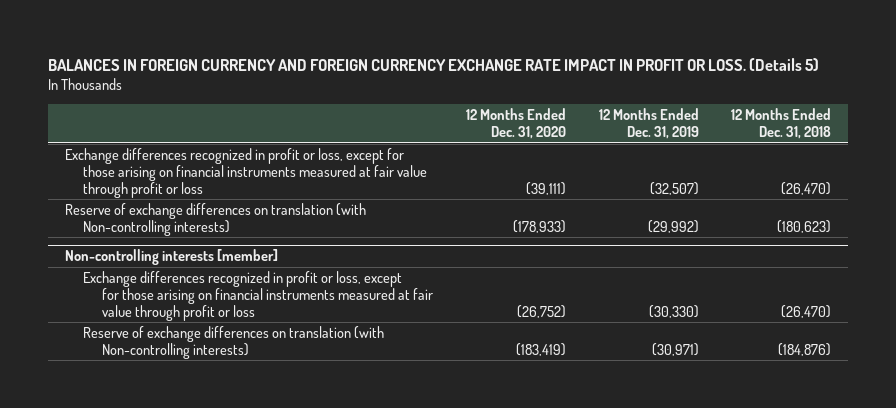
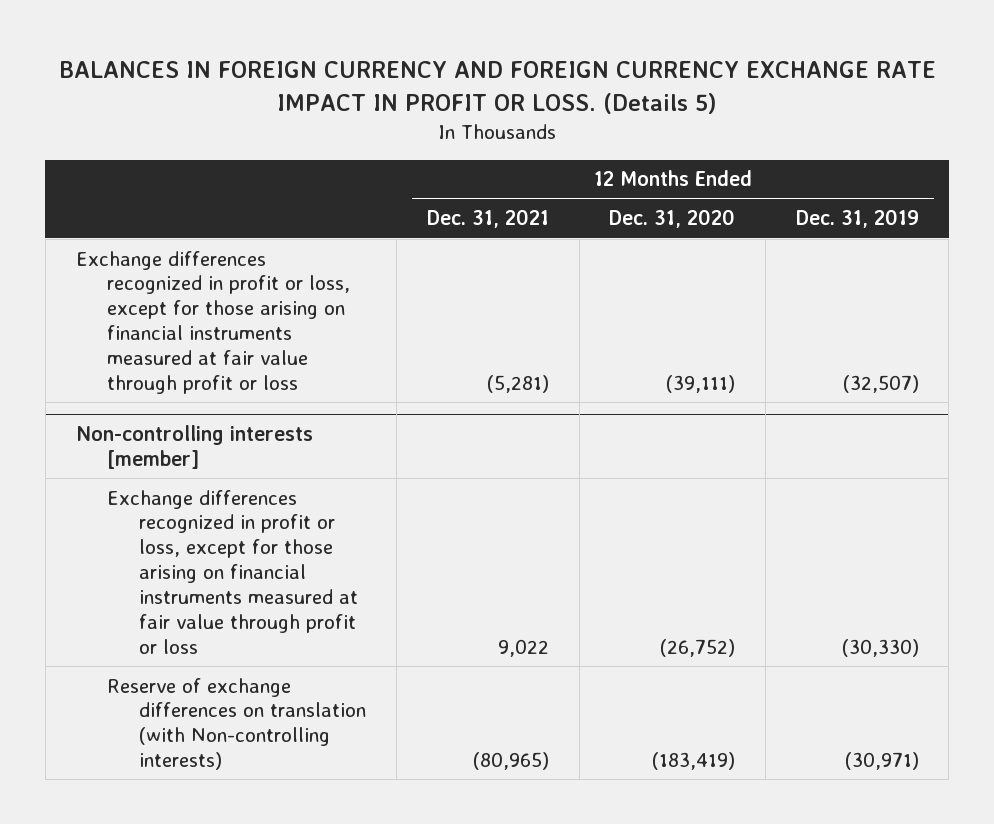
- | 12 Months Ended Dec. 31, 2020 | 12 Months Ended Dec. 31, 2019 | 12 Months Ended Dec. 31, 2018
+ | 12 Months Ended Dec. 31, 2021 | 12 Months Ended Dec. 31, 2020 | 12 Months Ended Dec. 31, 2019
- Reserve of exchange differences on translation (with Non-controlling interests) | (178,933) | (29,992) | (180,623)

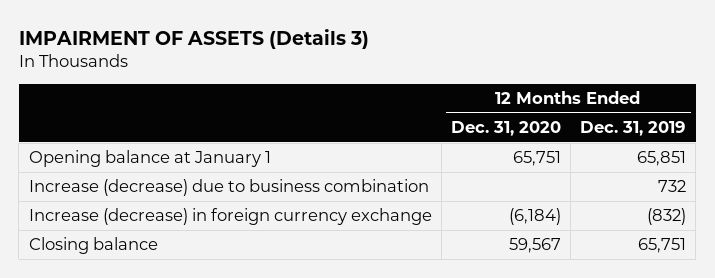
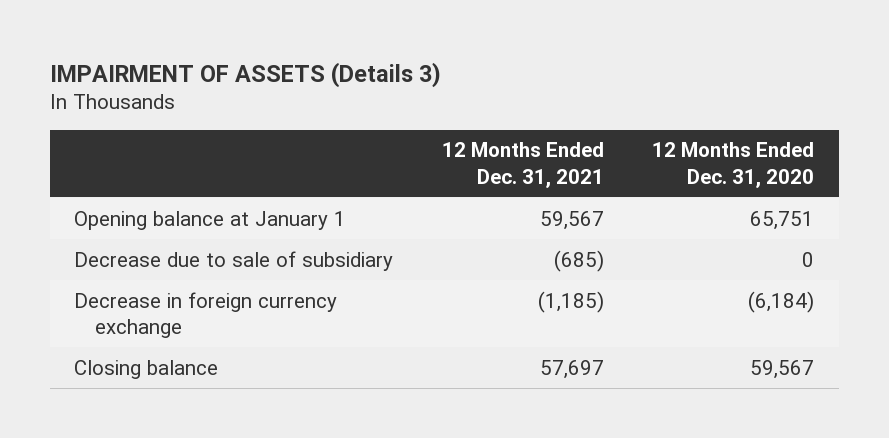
- | 12 Months Ended Dec. 31, 2020 | 12 Months Ended Dec. 31, 2019
+ | 12 Months Ended Dec. 31, 2021 | 12 Months Ended Dec. 31, 2020
- Increase (decrease) due to business combination | | 732
- Increase (decrease) in foreign currency exchange | (6,184) | (832)
+ Decrease due to sale of subsidiary | (685) | 0
+ Decrease in foreign currency exchange | (1,185) | (6,184)

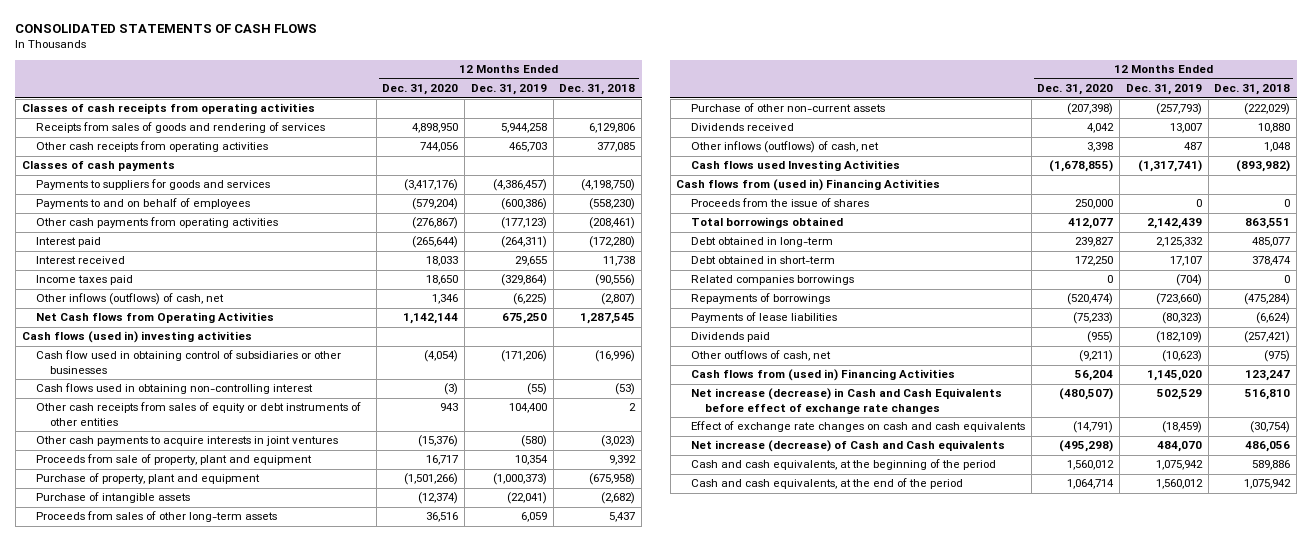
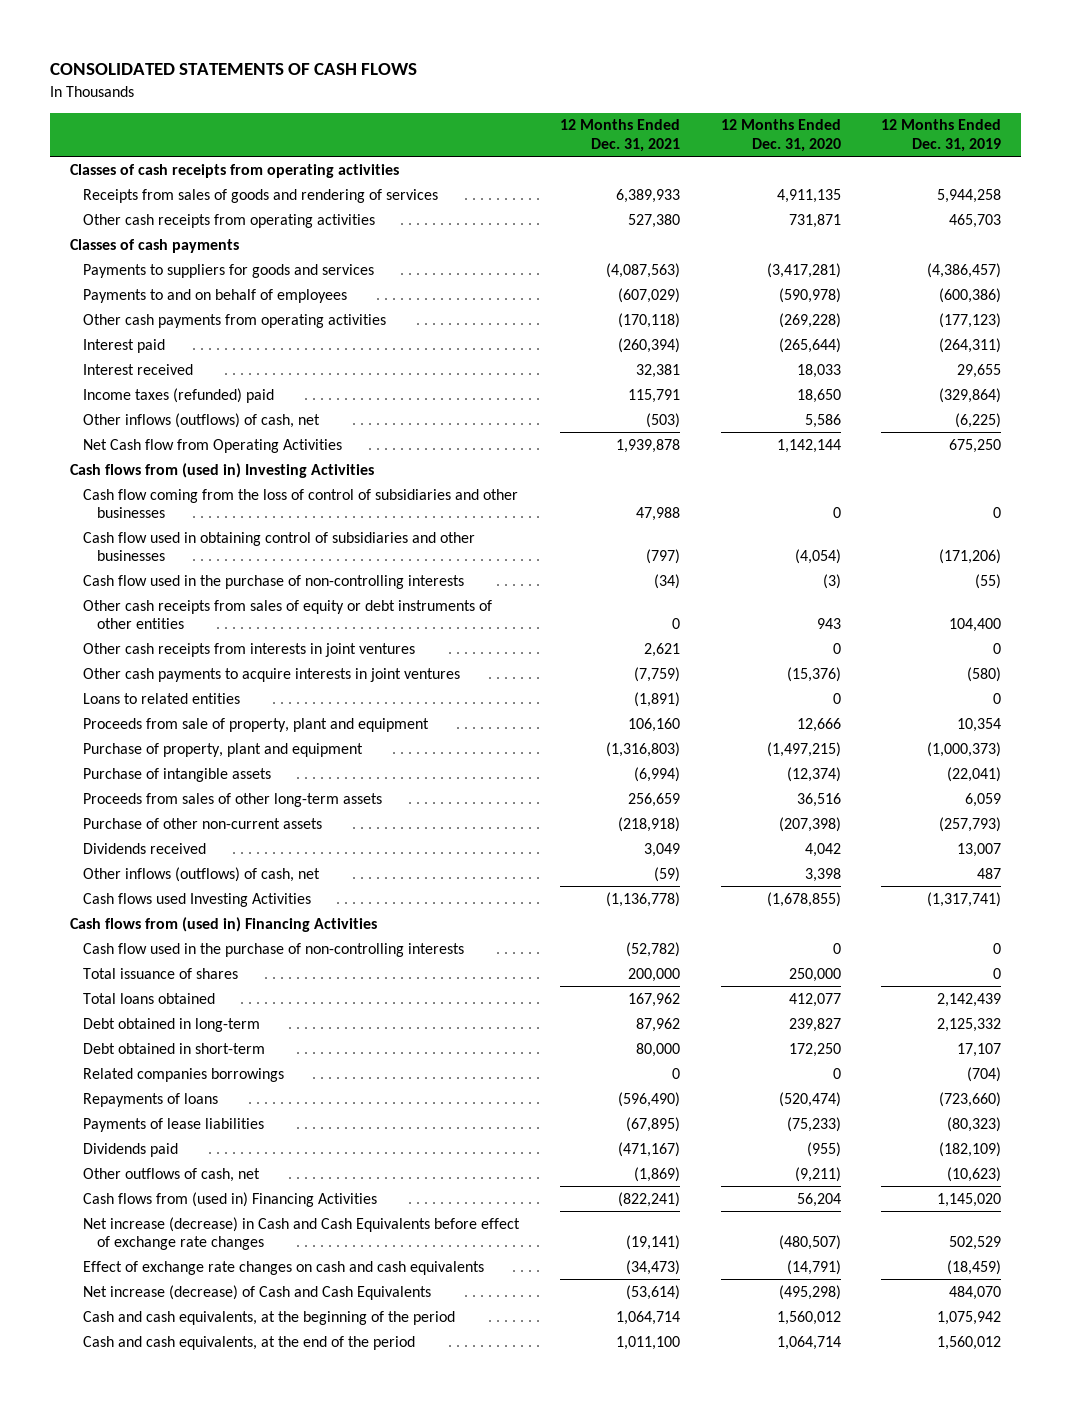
- | 12 Months Ended Dec. 31, 2020 | 12 Months Ended Dec. 31, 2019 | 12 Months Ended Dec. 31, 2018
+ | 12 Months Ended Dec. 31, 2021 | 12 Months Ended Dec. 31, 2020 | 12 Months Ended Dec. 31, 2019
- Receipts from sales of goods and rendering of services | 4,898,950 | 5,944,258 | 6,129,806
- Other cash receipts from operating activities | 744,056 | 465,703 | 377,085
+ Receipts from sales of goods and rendering of services | 6,389,933 | 4,911,135 | 5,944,258
+ Other cash receipts from operating activities | 527,380 | 731,871 | 465,703
- Payments to suppliers for goods and services | (3,417,176) | (4,386,457) | (4,198,750)
- Payments to and on behalf of employees | (579,204) | (600,386) | (558,230)
- Other cash payments from operating activities | (276,867) | (177,123) | (208,461)
+ Payments to suppliers for goods and services | (4,087,563) | (3,417,281) | (4,386,457)
+ Payments to and on behalf of employees | (607,029) | (590,978) | (600,386)
+ Other cash payments from operating activities | (170,118) | (269,228) | (177,123)
- Income taxes paid | 18,650 | (329,864) | (90,556)
- Other inflows (outflows) of cash, net | 1,346 | (6,225) | (2,807)
- Net Cash flows from Operating Activities | 1,142,144 | 675,250 | 1,287,545
- Cash flows (used in) investing activities
- Cash flow used in obtaining control of subsidiaries or other businesses | (4,054) | (171,206) | (16,996)
- Cash flows used in obtaining non-controlling interest | (3) | (55) | (53)
+ Income taxes (refunded) paid | 115,791 | 18,650 | (329,864)
+ Other inflows (outflows) of cash, net | (503) | 5,586 | (6,225)
+ Net Cash flow from Operating Activities | 1,939,878 | 1,142,144 | 675,250
+ Cash flows from (used in) Investing Activities
+ Cash flow coming from the loss of control of subsidiaries and other businesses | 47,988 | 0 | 0
+ Cash flow used in obtaining control of subsidiaries and other businesses | (797) | (4,054) | (171,206)
+ Cash flow used in the purchase of non-controlling interests | (34) | (3) | (55)
+ Other cash receipts from interests in joint ventures | 2,621 | 0 | 0
- Proceeds from sale of property, plant and equipment | 16,717 | 10,354 | 9,392
- Purchase of property, plant and equipment | (1,501,266) | (1,000,373) | (675,958)
+ Loans to related entities | (1,891) | 0 | 0
+ Proceeds from sale of property, plant and equipment | 106,160 | 12,666 | 10,354
+ Purchase of property, plant and equipment | (1,316,803) | (1,497,215) | (1,000,373)
- Proceeds from the issue of shares | 250,000 | 0 | 0
- Total borrowings obtained | 412,077 | 2,142,439 | 863,551
+ Cash flow used in the purchase of non-controlling interests | (52,782) | 0 | 0
+ Total issuance of shares | 200,000 | 250,000 | 0
+ Total loans obtained | 167,962 | 412,077 | 2,142,439
- Repayments of borrowings | (520,474) | (723,660) | (475,284)
+ Repayments of loans | (596,490) | (520,474) | (723,660)
- Net increase (decrease) of Cash and Cash equivalents | (495,298) | 484,070 | 486,056
+ Net increase (decrease) of Cash and Cash Equivalents | (53,614) | (495,298) | 484,070

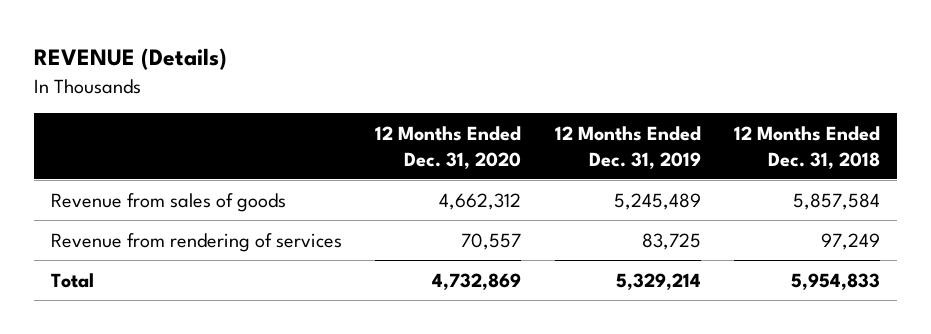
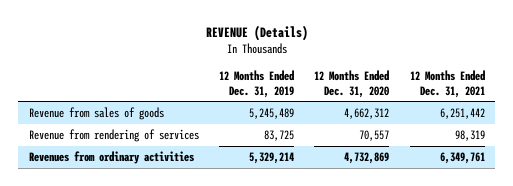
- | 12 Months Ended Dec. 31, 2020 | 12 Months Ended Dec. 31, 2019 | 12 Months Ended Dec. 31, 2018
+ | 12 Months Ended Dec. 31, 2019 | 12 Months Ended Dec. 31, 2020 | 12 Months Ended Dec. 31, 2021
- Total | 4,732,869 | 5,329,214 | 5,954,833
+ Revenues from ordinary activities | 5,329,214 | 4,732,869 | 6,349,761

